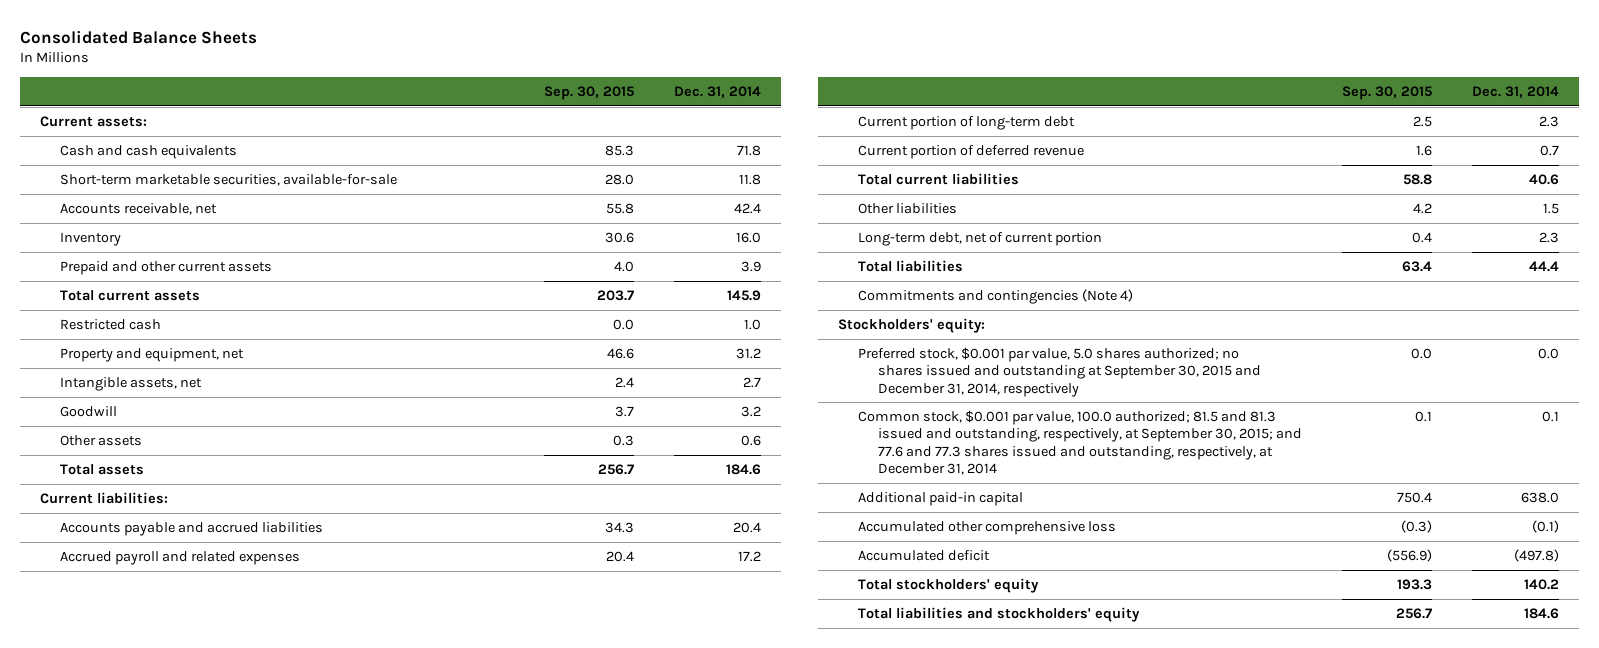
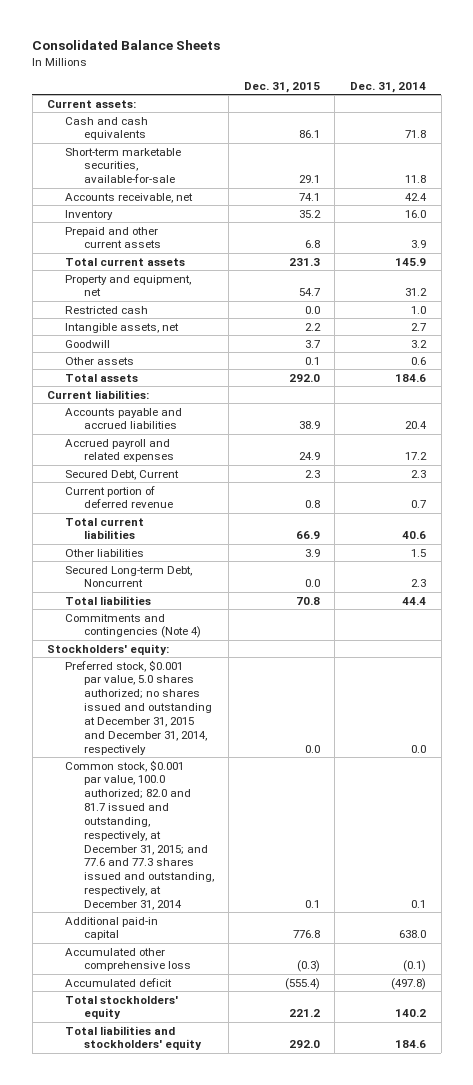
- | Sep. 30, 2015 | Dec. 31, 2014
+ | Dec. 31, 2015 | Dec. 31, 2014
moved down: Restricted cash | 0.0 | 1.0
- Current portion of long-term debt | 2.5 | 2.3
+ Secured Debt, Current | 2.3 | 2.3
- Long-term debt, net of current portion | 0.4 | 2.3
+ Secured Long-term Debt, Noncurrent | 0.0 | 2.3
- Preferred stock, $0.001 par value, 5.0 shares authorized; no shares issued and outstanding at September 30, 2015 and December 31, 2014, respectively | 0.0 | 0.0
- Common stock, $0.001 par value, 100.0 authorized; 81.5 and 81.3 issued and outstanding, respectively, at September 30, 2015; and 77.6 and 77.3 shares issued and outstanding, respectively, at December 31, 2014 | 0.1 | 0.1
+ Preferred stock, $0.001 par value, 5.0 shares authorized; no shares issued and outstanding at December 31, 2015 and December 31, 2014, respectively | 0.0 | 0.0
+ Common stock, $0.001 par value, 100.0 authorized; 82.0 and 81.7 issued and outstanding, respectively, at December 31, 2015; and 77.6 and 77.3 shares issued and outstanding, respectively, at December 31, 2014 | 0.1 | 0.1

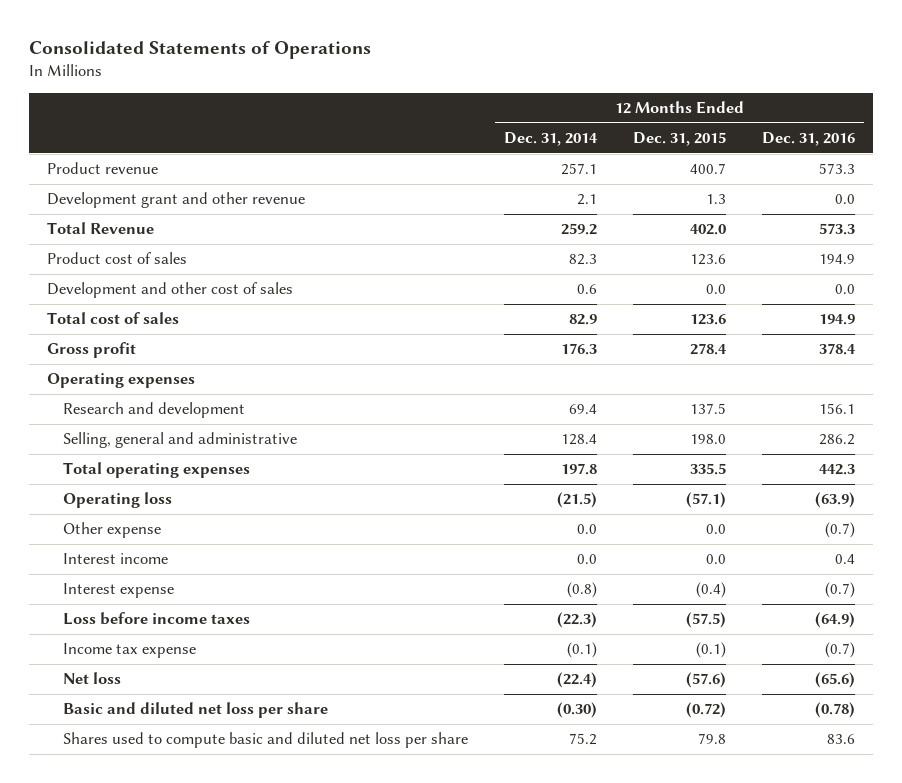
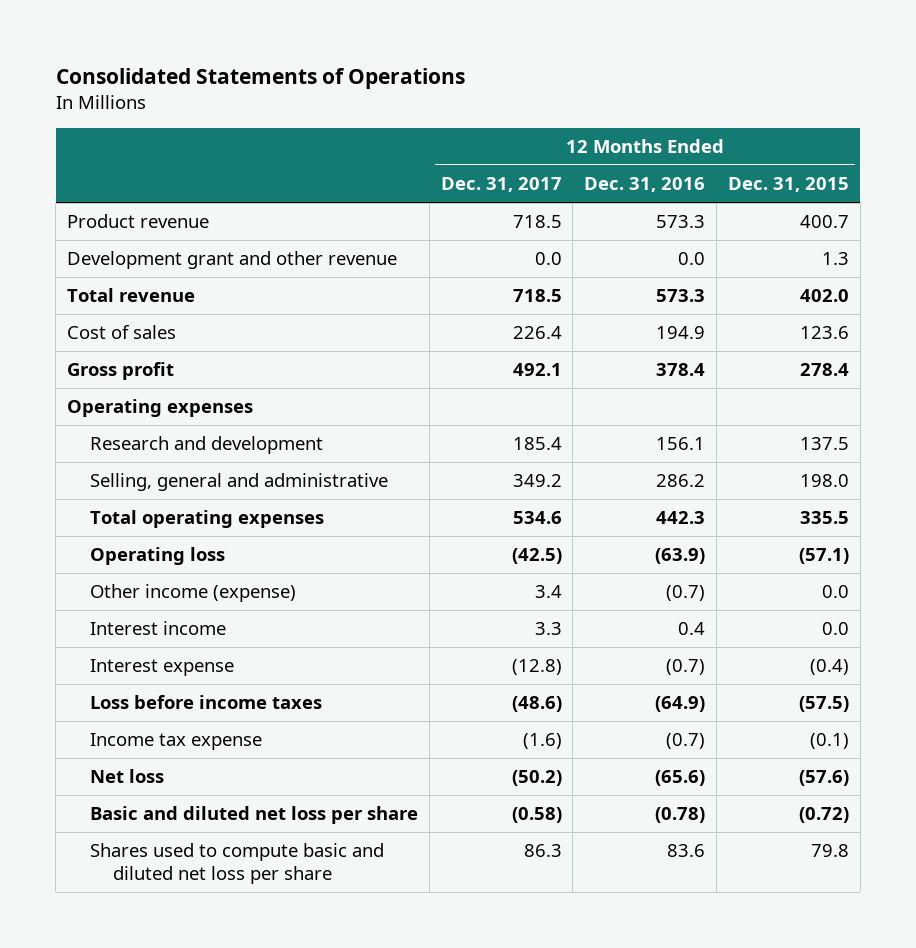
- | 12 Months Ended Dec. 31, 2014 | 12 Months Ended Dec. 31, 2015 | 12 Months Ended Dec. 31, 2016
+ | 12 Months Ended Dec. 31, 2017 | 12 Months Ended Dec. 31, 2016 | 12 Months Ended Dec. 31, 2015
- Total Revenue | 259.2 | 402.0 | 573.3
- Product cost of sales | 82.3 | 123.6 | 194.9
- Development and other cost of sales | 0.6 | 0.0 | 0.0
- Total cost of sales | 82.9 | 123.6 | 194.9
+ Total revenue | 718.5 | 573.3 | 402.0
+ Cost of sales | 226.4 | 194.9 | 123.6
- Other expense | 0.0 | 0.0 | (0.7)
+ Other income (expense) | 3.4 | (0.7) | 0.0

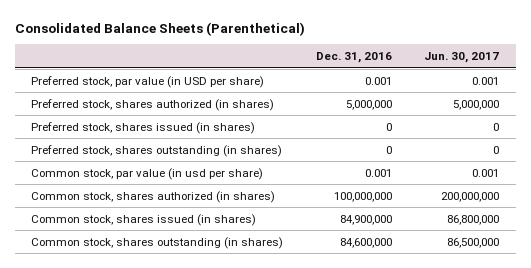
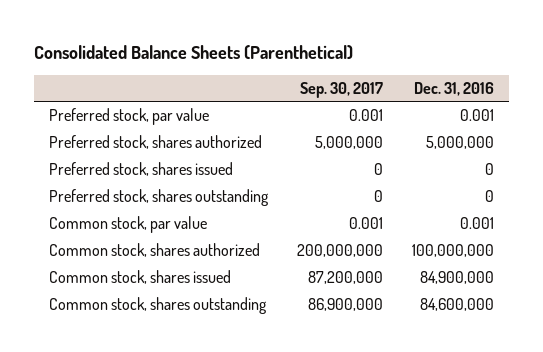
- | Dec. 31, 2016 | Jun. 30, 2017
+ | Sep. 30, 2017 | Dec. 31, 2016
- Preferred stock, par value (in USD per share) | 0.001 | 0.001
- Preferred stock, shares authorized (in shares) | 5,000,000 | 5,000,000
- Preferred stock, shares issued (in shares) | 0 | 0
- Preferred stock, shares outstanding (in shares) | 0 | 0
- Common stock, par value (in usd per share) | 0.001 | 0.001
- Common stock, shares authorized (in shares) | 100,000,000 | 200,000,000
- Common stock, shares issued (in shares) | 84,900,000 | 86,800,000
- Common stock, shares outstanding (in shares) | 84,600,000 | 86,500,000
+ Preferred stock, par value | 0.001 | 0.001
+ Preferred stock, shares authorized | 5,000,000 | 5,000,000
+ Preferred stock, shares issued | 0 | 0
+ Preferred stock, shares outstanding | 0 | 0
+ Common stock, par value | 0.001 | 0.001
+ Common stock, shares authorized | 200,000,000 | 100,000,000
+ Common stock, shares issued | 87,200,000 | 84,900,000
+ Common stock, shares outstanding | 86,900,000 | 84,600,000

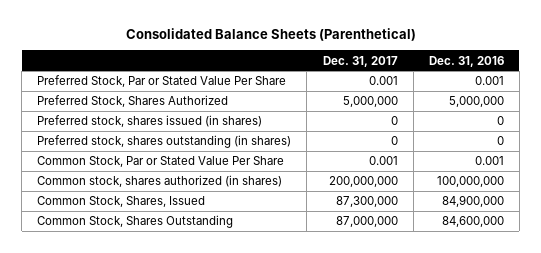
- | Sep. 30, 2017 | Dec. 31, 2016
+ | Dec. 31, 2017 | Dec. 31, 2016
- Preferred stock, par value | 0.001 | 0.001
- Preferred stock, shares authorized | 5,000,000 | 5,000,000
- Preferred stock, shares issued | 0 | 0
- Preferred stock, shares outstanding | 0 | 0
- Common stock, par value | 0.001 | 0.001
- Common stock, shares authorized | 200,000,000 | 100,000,000
- Common stock, shares issued | 87,200,000 | 84,900,000
- Common stock, shares outstanding | 86,900,000 | 84,600,000
+ Preferred Stock, Par or Stated Value Per Share | 0.001 | 0.001
+ Preferred Stock, Shares Authorized | 5,000,000 | 5,000,000
+ Preferred stock, shares issued (in shares) | 0 | 0
+ Preferred stock, shares outstanding (in shares) | 0 | 0
+ Common Stock, Par or Stated Value Per Share | 0.001 | 0.001
+ Common stock, shares authorized (in shares) | 200,000,000 | 100,000,000
+ Common Stock, Shares, Issued | 87,300,000 | 84,900,000
+ Common Stock, Shares Outstanding | 87,000,000 | 84,600,000

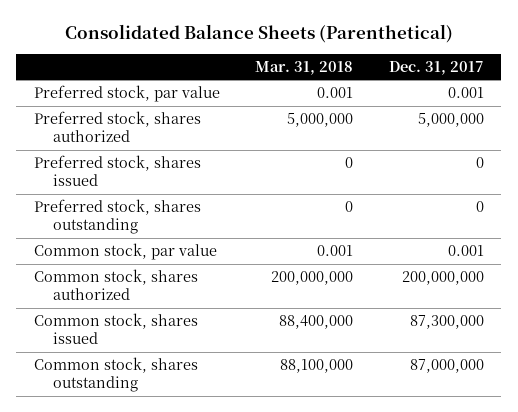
- | Dec. 31, 2017 | Dec. 31, 2016
+ | Mar. 31, 2018 | Dec. 31, 2017
- Preferred Stock, Par or Stated Value Per Share | 0.001 | 0.001
- Preferred Stock, Shares Authorized | 5,000,000 | 5,000,000
- Preferred stock, shares issued (in shares) | 0 | 0
- Preferred stock, shares outstanding (in shares) | 0 | 0
- Common Stock, Par or Stated Value Per Share | 0.001 | 0.001
- Common stock, shares authorized (in shares) | 200,000,000 | 100,000,000
- Common Stock, Shares, Issued | 87,300,000 | 84,900,000
- Common Stock, Shares Outstanding | 87,000,000 | 84,600,000
+ Preferred stock, par value | 0.001 | 0.001
+ Preferred stock, shares authorized | 5,000,000 | 5,000,000
+ Preferred stock, shares issued | 0 | 0
+ Preferred stock, shares outstanding | 0 | 0
+ Common stock, par value | 0.001 | 0.001
+ Common stock, shares authorized | 200,000,000 | 200,000,000
+ Common stock, shares issued | 88,400,000 | 87,300,000
+ Common stock, shares outstanding | 88,100,000 | 87,000,000

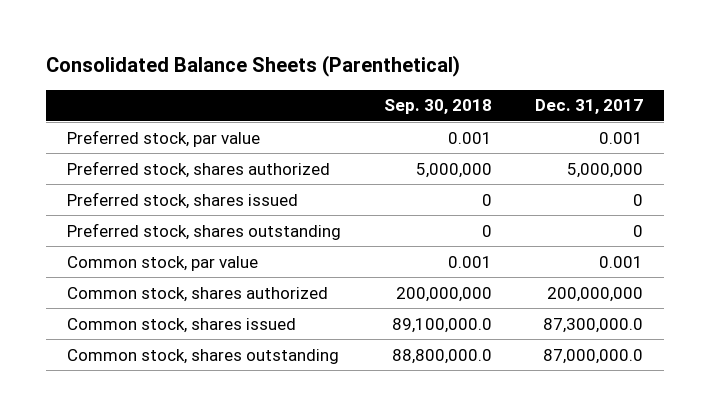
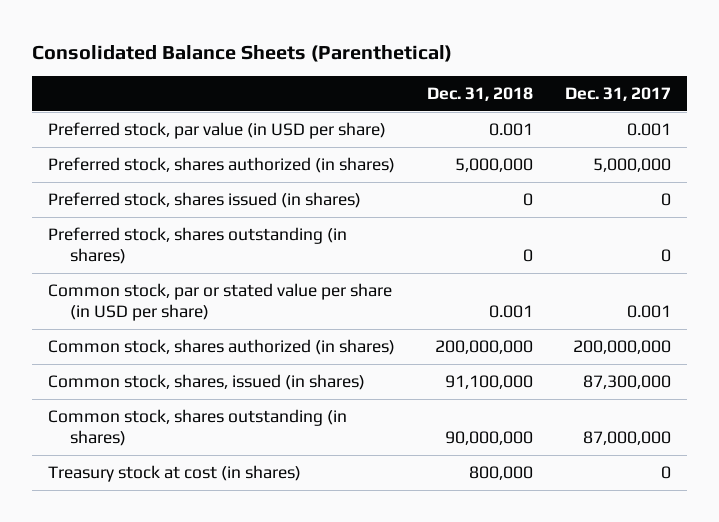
- | Sep. 30, 2018 | Dec. 31, 2017
+ | Dec. 31, 2018 | Dec. 31, 2017
- Preferred stock, par value | 0.001 | 0.001
- Preferred stock, shares authorized | 5,000,000 | 5,000,000
- Preferred stock, shares issued | 0 | 0
- Preferred stock, shares outstanding | 0 | 0
- Common stock, par value | 0.001 | 0.001
- Common stock, shares authorized | 200,000,000 | 200,000,000
- Common stock, shares issued | 89,100,000.0 | 87,300,000.0
- Common stock, shares outstanding | 88,800,000.0 | 87,000,000.0
+ Preferred stock, par value (in USD per share) | 0.001 | 0.001
+ Preferred stock, shares authorized (in shares) | 5,000,000 | 5,000,000
+ Preferred stock, shares issued (in shares) | 0 | 0
+ Preferred stock, shares outstanding (in shares) | 0 | 0
+ Common stock, par or stated value per share (in USD per share) | 0.001 | 0.001
+ Common stock, shares authorized (in shares) | 200,000,000 | 200,000,000
+ Common stock, shares, issued (in shares) | 91,100,000 | 87,300,000
+ Common stock, shares outstanding (in shares) | 90,000,000 | 87,000,000
+ Treasury stock at cost (in shares) | 800,000 | 0

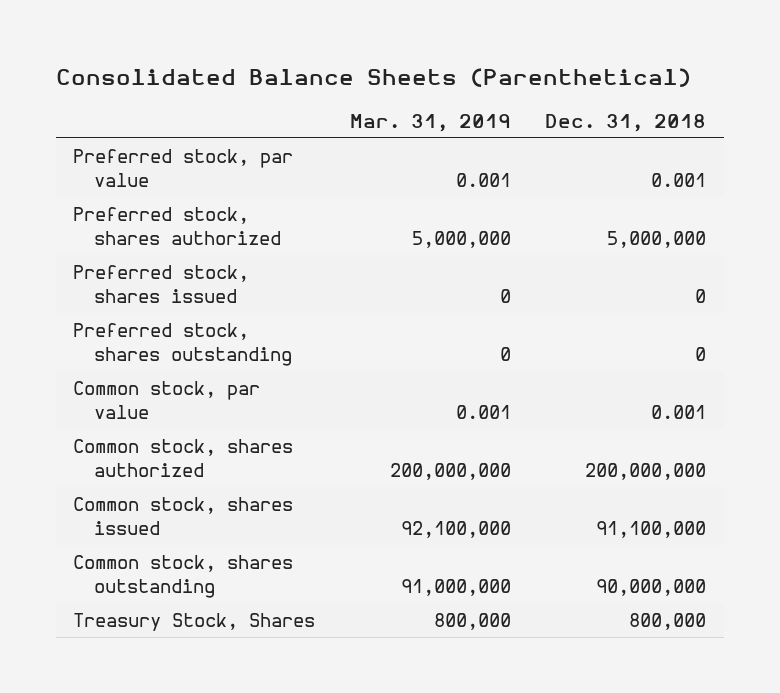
- | Dec. 31, 2018 | Dec. 31, 2017
+ | Mar. 31, 2019 | Dec. 31, 2018
- Preferred stock, par value (in USD per share) | 0.001 | 0.001
- Preferred stock, shares authorized (in shares) | 5,000,000 | 5,000,000
- Preferred stock, shares issued (in shares) | 0 | 0
- Preferred stock, shares outstanding (in shares) | 0 | 0
- Common stock, par or stated value per share (in USD per share) | 0.001 | 0.001
- Common stock, shares authorized (in shares) | 200,000,000 | 200,000,000
- Common stock, shares, issued (in shares) | 91,100,000 | 87,300,000
- Common stock, shares outstanding (in shares) | 90,000,000 | 87,000,000
- Treasury stock at cost (in shares) | 800,000 | 0
+ Preferred stock, par value | 0.001 | 0.001
+ Preferred stock, shares authorized | 5,000,000 | 5,000,000
+ Preferred stock, shares issued | 0 | 0
+ Preferred stock, shares outstanding | 0 | 0
+ Common stock, par value | 0.001 | 0.001
+ Common stock, shares authorized | 200,000,000 | 200,000,000
+ Common stock, shares issued | 92,100,000 | 91,100,000
+ Common stock, shares outstanding | 91,000,000 | 90,000,000
+ Treasury Stock, Shares | 800,000 | 800,000

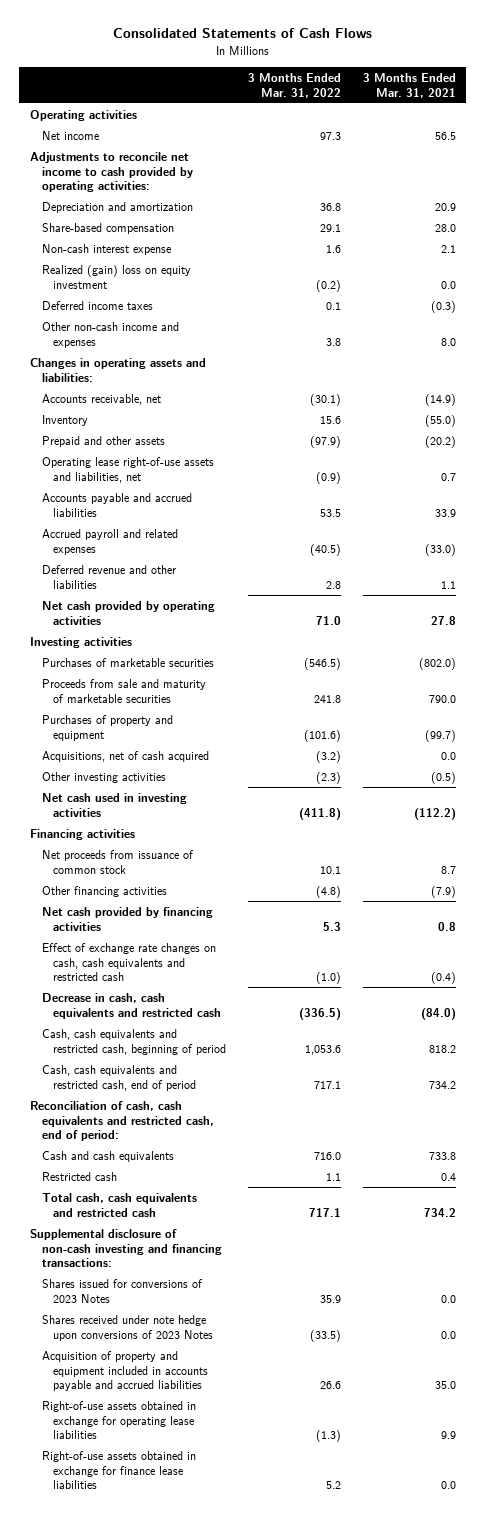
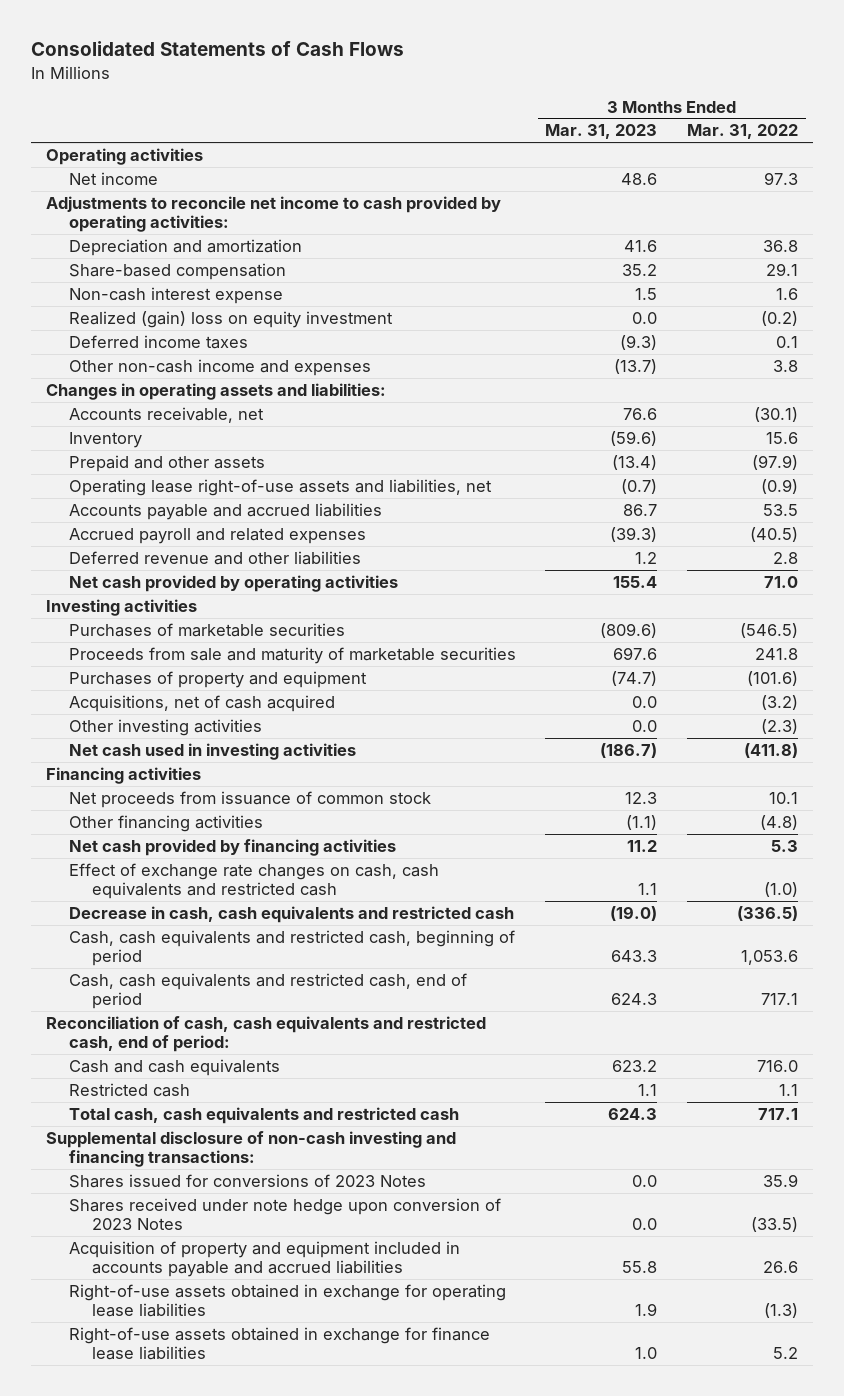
- | 3 Months Ended Mar. 31, 2022 | 3 Months Ended Mar. 31, 2021
+ | 3 Months Ended Mar. 31, 2023 | 3 Months Ended Mar. 31, 2022
- Shares received under note hedge upon conversions of 2023 Notes | (33.5) | 0.0
+ Shares received under note hedge upon conversion of 2023 Notes | 0.0 | (33.5)

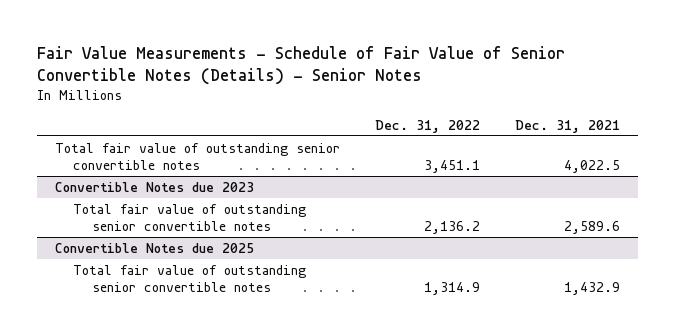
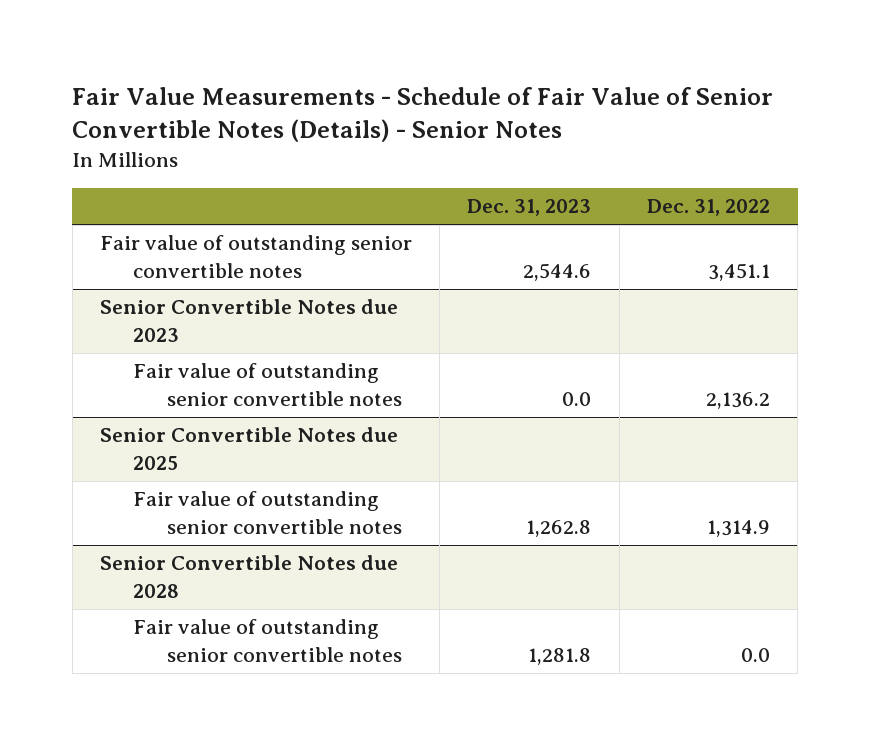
- | Dec. 31, 2022 | Dec. 31, 2021
+ | Dec. 31, 2023 | Dec. 31, 2022
- Total fair value of outstanding senior convertible notes | 3,451.1 | 4,022.5
- Convertible Notes due 2023
- Total fair value of outstanding senior convertible notes | 2,136.2 | 2,589.6
- Convertible Notes due 2025
- Total fair value of outstanding senior convertible notes | 1,314.9 | 1,432.9
+ Fair value of outstanding senior convertible notes | 2,544.6 | 3,451.1
+ Senior Convertible Notes due 2023
+ Fair value of outstanding senior convertible notes | 0.0 | 2,136.2
+ Senior Convertible Notes due 2025
+ Fair value of outstanding senior convertible notes | 1,262.8 | 1,314.9
+ Senior Convertible Notes due 2028
+ Fair value of outstanding senior convertible notes | 1,281.8 | 0.0

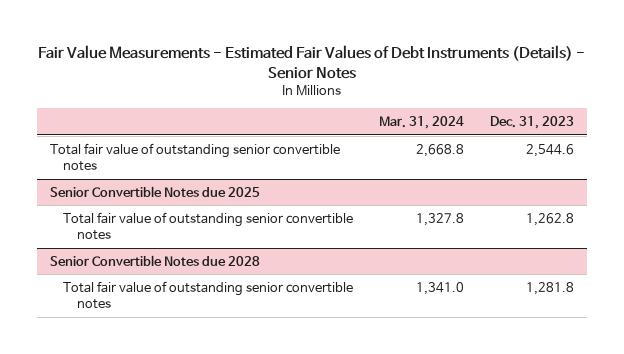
- Fair Value Measurements - Schedule of Fair Value of Senior Convertible Notes (Details) - Senior Notes
+ Fair Value Measurements - Estimated Fair Values of Debt Instruments (Details) - Senior Notes
- | Dec. 31, 2023 | Dec. 31, 2022
+ | Mar. 31, 2024 | Dec. 31, 2023
- Fair value of outstanding senior convertible notes | 2,544.6 | 3,451.1
- Senior Convertible Notes due 2023
- Fair value of outstanding senior convertible notes | 0.0 | 2,136.2
+ Total fair value of outstanding senior convertible notes | 2,668.8 | 2,544.6
@ Senior Convertible Notes due 2025
- Fair value of outstanding senior convertible notes | 1,262.8 | 1,314.9
+ Total fair value of outstanding senior convertible notes | 1,327.8 | 1,262.8
@ Senior Convertible Notes due 2028
- Fair value of outstanding senior convertible notes | 1,281.8 | 0.0
+ Total fair value of outstanding senior convertible notes | 1,341.0 | 1,281.8

